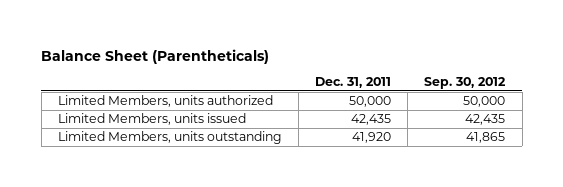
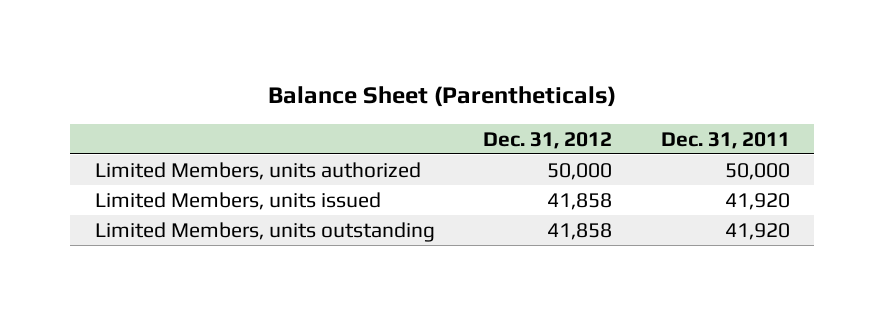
- | Dec. 31, 2011 | Sep. 30, 2012
+ | Dec. 31, 2012 | Dec. 31, 2011
- Limited Members, units issued | 42,435 | 42,435
+ Limited Members, units issued | 41,858 | 41,920

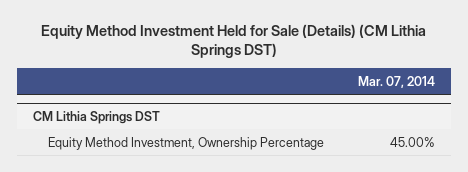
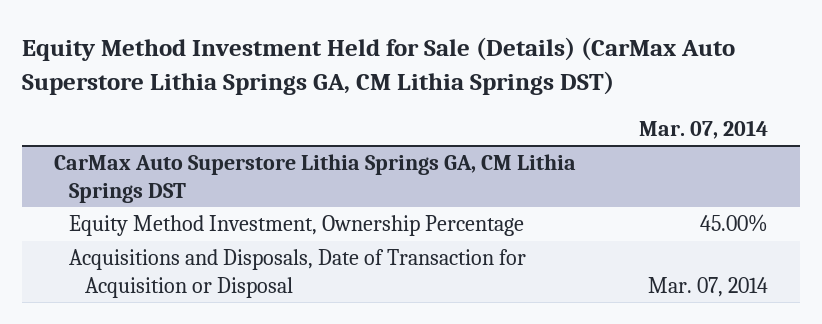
- Equity Method Investment Held for Sale (Details) (CM Lithia Springs DST)
+ Equity Method Investment Held for Sale (Details) (CarMax Auto Superstore Lithia Springs GA, CM Lithia Springs DST)
- CM Lithia Springs DST
+ CarMax Auto Superstore Lithia Springs GA, CM Lithia Springs DST
+ Acquisitions and Disposals, Date of Transaction for Acquisition or Disposal | Mar. 07, 2014

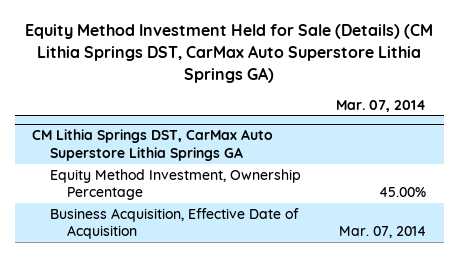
- Equity Method Investment Held for Sale (Details) (CarMax Auto Superstore Lithia Springs GA, CM Lithia Springs DST)
+ Equity Method Investment Held for Sale (Details) (CM Lithia Springs DST, CarMax Auto Superstore Lithia Springs GA)
- CarMax Auto Superstore Lithia Springs GA, CM Lithia Springs DST
+ CM Lithia Springs DST, CarMax Auto Superstore Lithia Springs GA
- Acquisitions and Disposals, Date of Transaction for Acquisition or Disposal | Mar. 07, 2014
+ Business Acquisition, Effective Date of Acquisition | Mar. 07, 2014

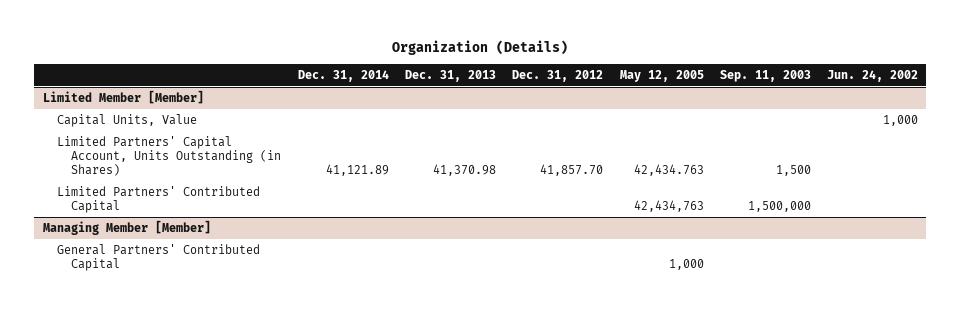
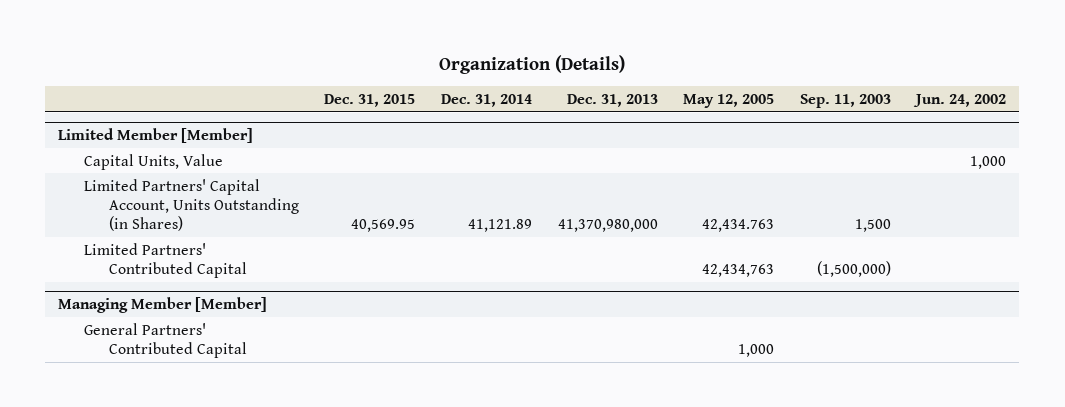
- | Dec. 31, 2014 | Dec. 31, 2013 | Dec. 31, 2012 | May 12, 2005 | Sep. 11, 2003 | Jun. 24, 2002
+ | Dec. 31, 2015 | Dec. 31, 2014 | Dec. 31, 2013 | May 12, 2005 | Sep. 11, 2003 | Jun. 24, 2002
@ Limited Member [Member]
- Limited Partners' Capital Account, Units Outstanding (in Shares) | 41,121.89 | 41,370.98 | 41,857.70 | 42,434.763 | 1,500 |
- Limited Partners' Contributed Capital | | | | 42,434,763 | 1,500,000 |
+ Limited Partners' Capital Account, Units Outstanding (in Shares) | 40,569.95 | 41,121.89 | 41,370,980,000 | 42,434.763 | 1,500 |
+ Limited Partners' Contributed Capital | | | | 42,434,763 | (1,500,000) |

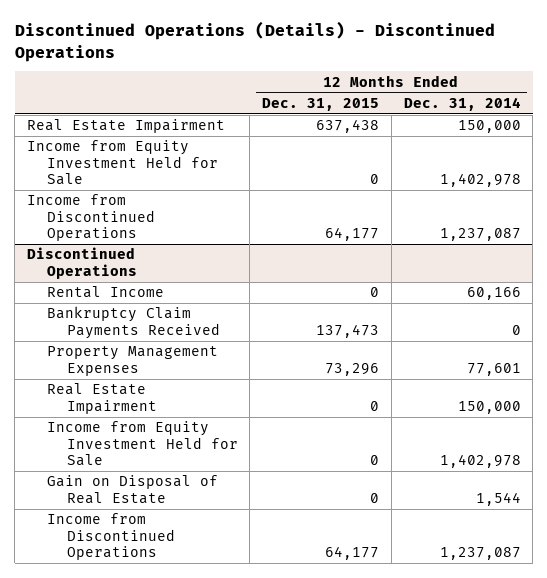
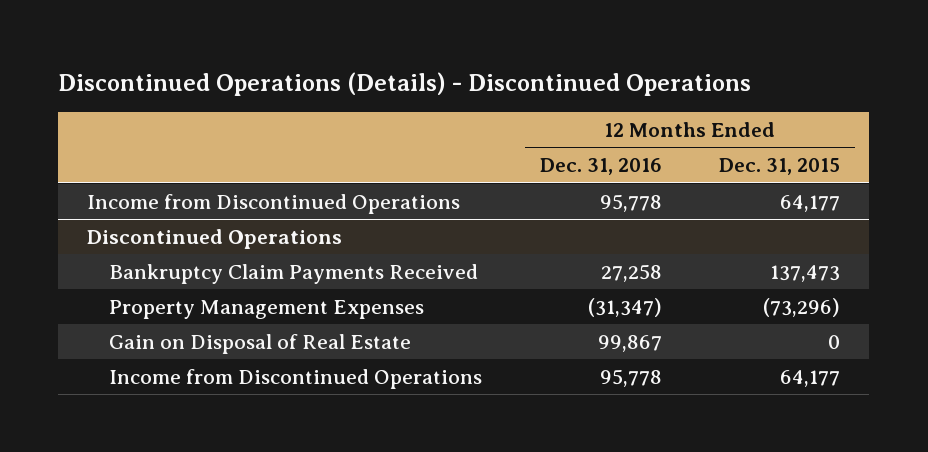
- | 12 Months Ended Dec. 31, 2015 | 12 Months Ended Dec. 31, 2014
+ | 12 Months Ended Dec. 31, 2016 | 12 Months Ended Dec. 31, 2015
- Real Estate Impairment | 637,438 | 150,000
- Income from Equity Investment Held for Sale | 0 | 1,402,978
@ Discontinued Operations
- Rental Income | 0 | 60,166
- Property Management Expenses | 73,296 | 77,601
- Real Estate Impairment | 0 | 150,000
- Income from Equity Investment Held for Sale | 0 | 1,402,978
+ Property Management Expenses | (31,347) | (73,296)

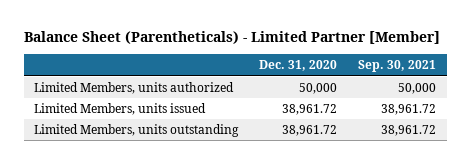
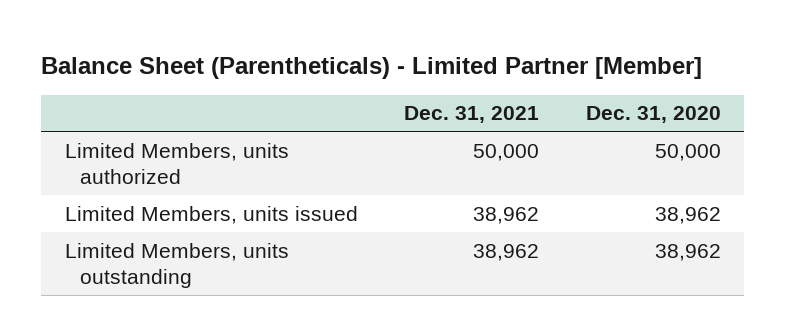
- | Dec. 31, 2020 | Sep. 30, 2021
+ | Dec. 31, 2021 | Dec. 31, 2020
- Limited Members, units issued | 38,961.72 | 38,961.72
- Limited Members, units outstanding | 38,961.72 | 38,961.72
+ Limited Members, units issued | 38,962 | 38,962
+ Limited Members, units outstanding | 38,962 | 38,962

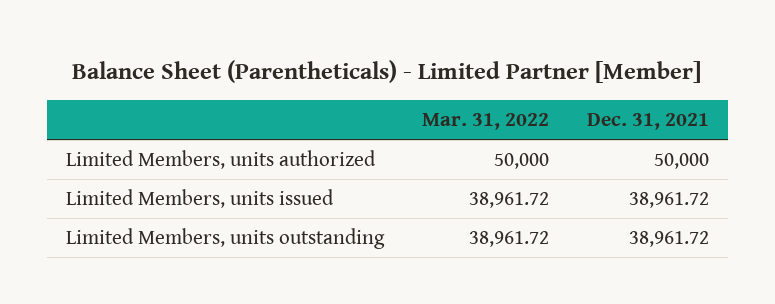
- | Dec. 31, 2021 | Dec. 31, 2020
+ | Mar. 31, 2022 | Dec. 31, 2021
- Limited Members, units issued | 38,962 | 38,962
- Limited Members, units outstanding | 38,962 | 38,962
+ Limited Members, units issued | 38,961.72 | 38,961.72
+ Limited Members, units outstanding | 38,961.72 | 38,961.72

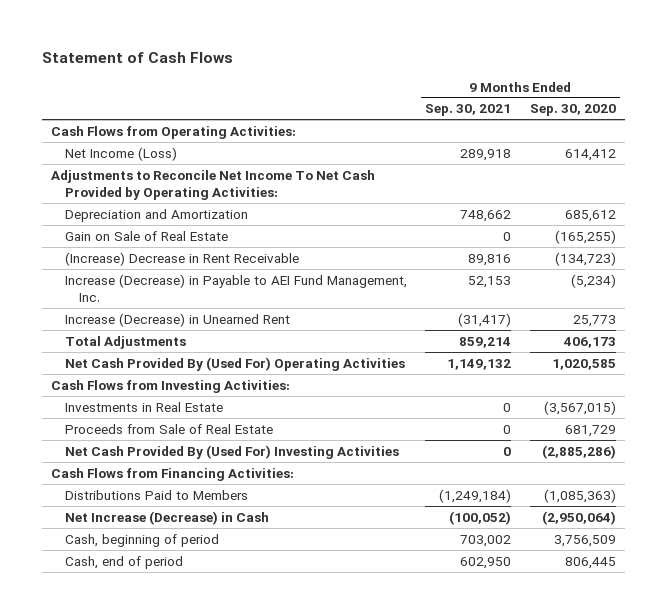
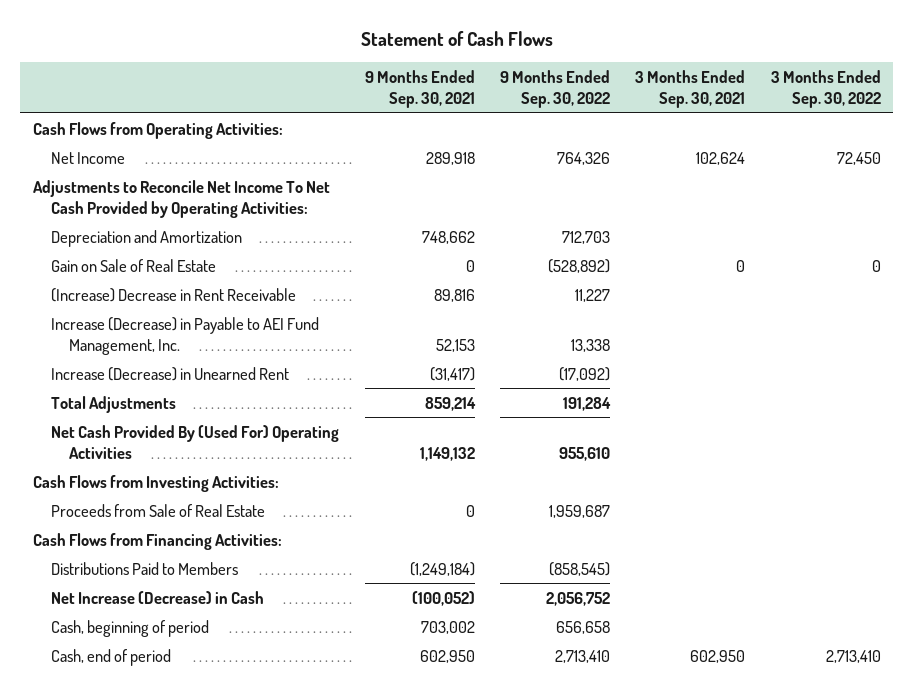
- | 9 Months Ended Sep. 30, 2021 | 9 Months Ended Sep. 30, 2020
+ | 9 Months Ended Sep. 30, 2021 | 9 Months Ended Sep. 30, 2022 | 3 Months Ended Sep. 30, 2021 | 3 Months Ended Sep. 30, 2022
- Net Income (Loss) | 289,918 | 614,412
+ Net Income | 289,918 | 764,326 | 102,624 | 72,450
- Investments in Real Estate | 0 | (3,567,015)
- Net Cash Provided By (Used For) Investing Activities | 0 | (2,885,286)

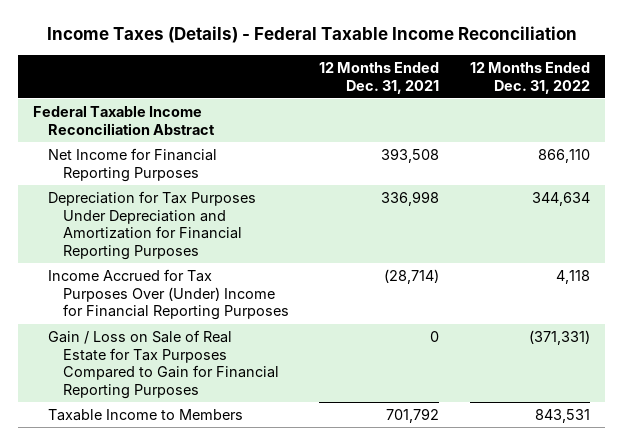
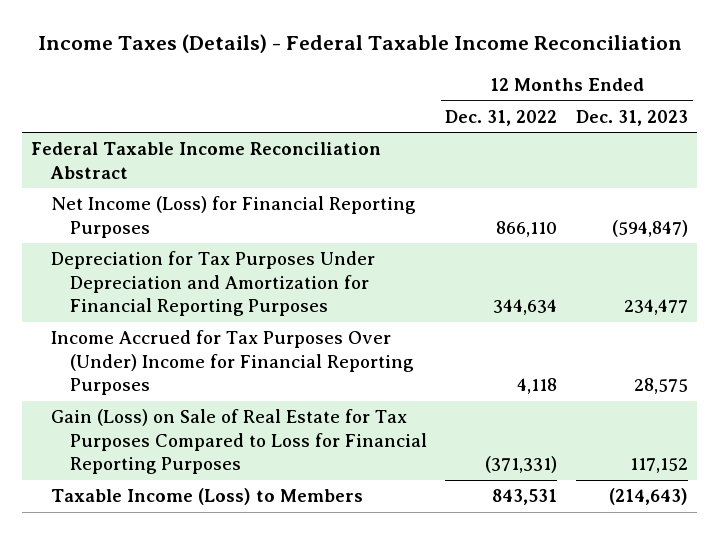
- | 12 Months Ended Dec. 31, 2021 | 12 Months Ended Dec. 31, 2022
+ | 12 Months Ended Dec. 31, 2022 | 12 Months Ended Dec. 31, 2023
- Net Income for Financial Reporting Purposes | 393,508 | 866,110
+ Net Income (Loss) for Financial Reporting Purposes | 866,110 | (594,847)
- Gain / Loss on Sale of Real Estate for Tax Purposes Compared to Gain for Financial Reporting Purposes | 0 | (371,331)
- Taxable Income to Members | 701,792 | 843,531
+ Gain (Loss) on Sale of Real Estate for Tax Purposes Compared to Loss for Financial Reporting Purposes | (371,331) | 117,152
+ Taxable Income (Loss) to Members | 843,531 | (214,643)

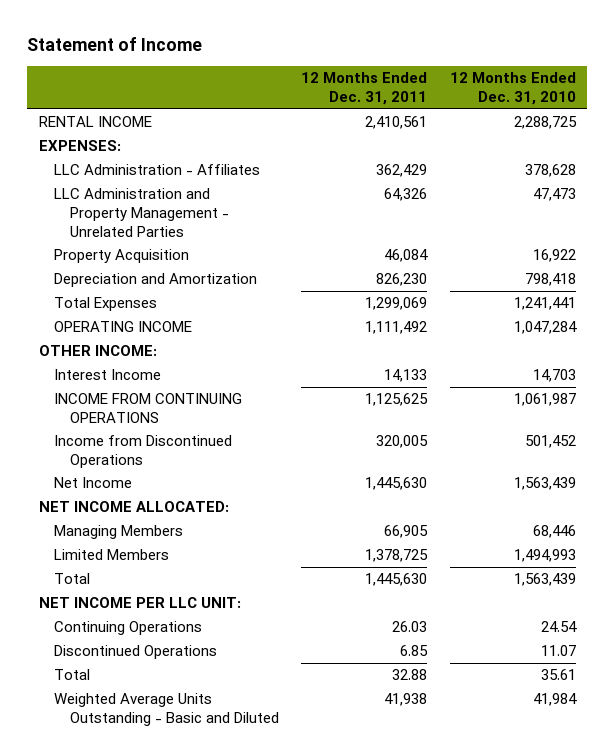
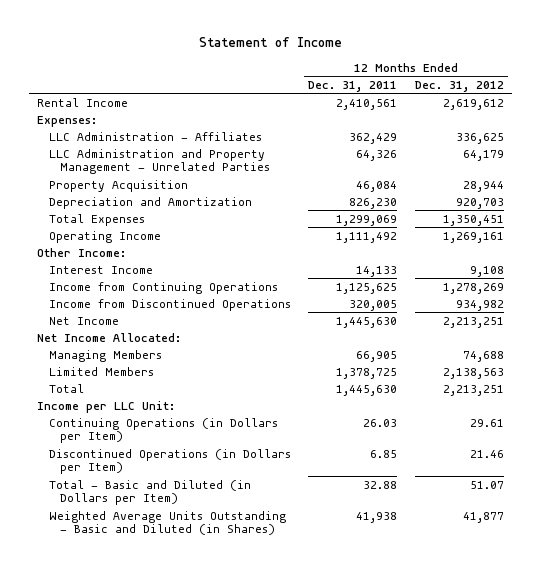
- | 12 Months Ended Dec. 31, 2011 | 12 Months Ended Dec. 31, 2010
+ | 12 Months Ended Dec. 31, 2011 | 12 Months Ended Dec. 31, 2012
- RENTAL INCOME | 2,410,561 | 2,288,725
- EXPENSES:
+ Rental Income | 2,410,561 | 2,619,612
+ Expenses:
- OPERATING INCOME | 1,111,492 | 1,047,284
- OTHER INCOME:
+ Operating Income | 1,111,492 | 1,269,161
+ Other Income:
- INCOME FROM CONTINUING OPERATIONS | 1,125,625 | 1,061,987
+ Income from Continuing Operations | 1,125,625 | 1,278,269
- NET INCOME ALLOCATED:
+ Net Income Allocated:
- NET INCOME PER LLC UNIT:
- Continuing Operations | 26.03 | 24.54
- Discontinued Operations | 6.85 | 11.07
- Total | 32.88 | 35.61
- Weighted Average Units Outstanding - Basic and Diluted | 41,938 | 41,984
+ Income per LLC Unit:
+ Continuing Operations (in Dollars per Item) | 26.03 | 29.61
+ Discontinued Operations (in Dollars per Item) | 6.85 | 21.46
+ Total - Basic and Diluted (in Dollars per Item) | 32.88 | 51.07
+ Weighted Average Units Outstanding - Basic and Diluted (in Shares) | 41,938 | 41,877

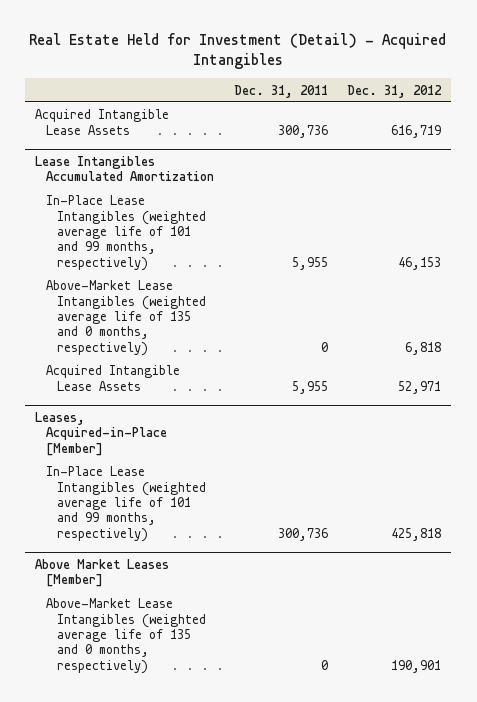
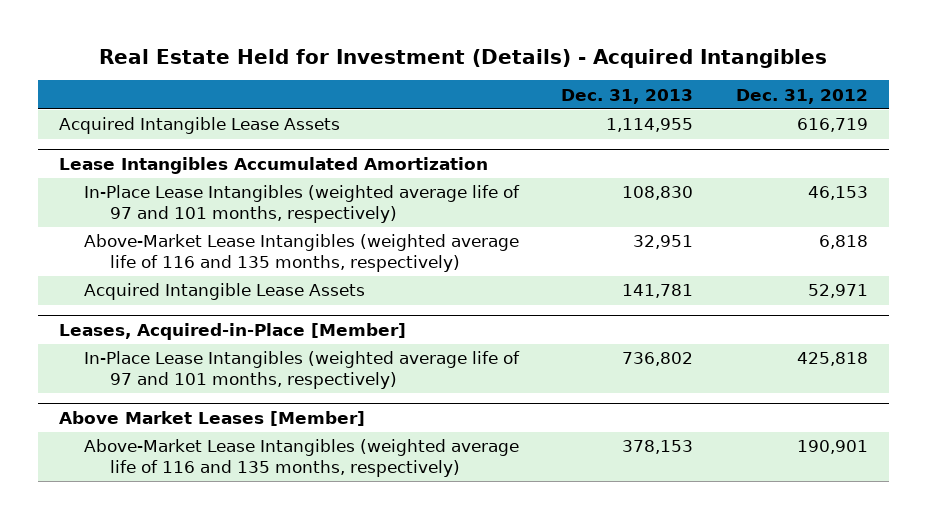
- Real Estate Held for Investment (Detail) - Acquired Intangibles
+ Real Estate Held for Investment (Details) - Acquired Intangibles
- | Dec. 31, 2011 | Dec. 31, 2012
+ | Dec. 31, 2013 | Dec. 31, 2012
@ Lease Intangibles Accumulated Amortization
- In-Place Lease Intangibles (weighted average life of 101 and 99 months, respectively) | 5,955 | 46,153
- Above-Market Lease Intangibles (weighted average life of 135 and 0 months, respectively) | 0 | 6,818
+ In-Place Lease Intangibles (weighted average life of 97 and 101 months, respectively) | 108,830 | 46,153
+ Above-Market Lease Intangibles (weighted average life of 116 and 135 months, respectively) | 32,951 | 6,818
@ Leases, Acquired-in-Place [Member]
- In-Place Lease Intangibles (weighted average life of 101 and 99 months, respectively) | 300,736 | 425,818
+ In-Place Lease Intangibles (weighted average life of 97 and 101 months, respectively) | 736,802 | 425,818
@ Above Market Leases [Member]
- Above-Market Lease Intangibles (weighted average life of 135 and 0 months, respectively) | 0 | 190,901
+ Above-Market Lease Intangibles (weighted average life of 116 and 135 months, respectively) | 378,153 | 190,901

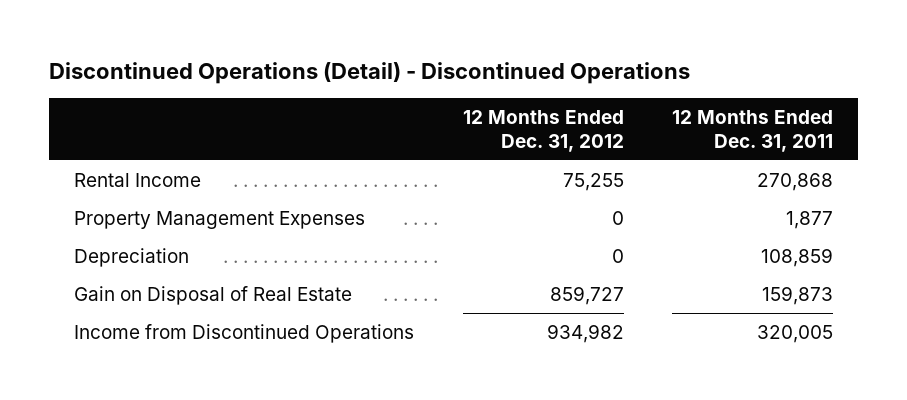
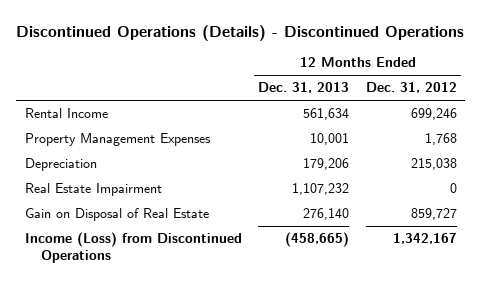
- Discontinued Operations (Detail) - Discontinued Operations
+ Discontinued Operations (Details) - Discontinued Operations
- | 12 Months Ended Dec. 31, 2012 | 12 Months Ended Dec. 31, 2011
+ | 12 Months Ended Dec. 31, 2013 | 12 Months Ended Dec. 31, 2012
- Rental Income | 75,255 | 270,868
- Property Management Expenses | 0 | 1,877
- Depreciation | 0 | 108,859
+ Rental Income | 561,634 | 699,246
+ Property Management Expenses | 10,001 | 1,768
+ Depreciation | 179,206 | 215,038
+ Real Estate Impairment | 1,107,232 | 0
- Income from Discontinued Operations | 934,982 | 320,005
+ Income (Loss) from Discontinued Operations | (458,665) | 1,342,167

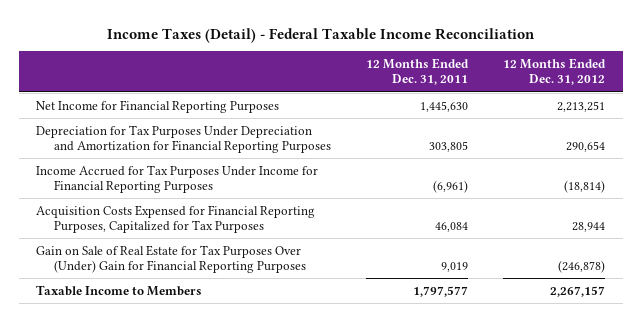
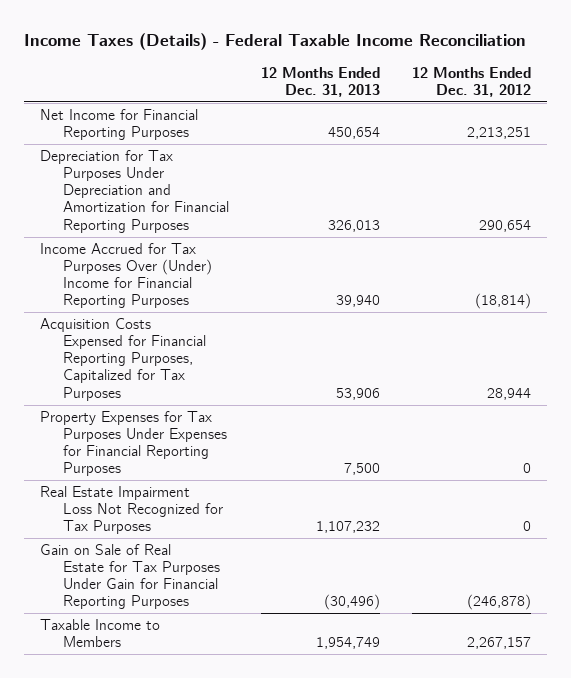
- Income Taxes (Detail) - Federal Taxable Income Reconciliation
+ Income Taxes (Details) - Federal Taxable Income Reconciliation
- | 12 Months Ended Dec. 31, 2011 | 12 Months Ended Dec. 31, 2012
+ | 12 Months Ended Dec. 31, 2013 | 12 Months Ended Dec. 31, 2012
- Income Accrued for Tax Purposes Under Income for Financial Reporting Purposes | (6,961) | (18,814)
+ Income Accrued for Tax Purposes Over (Under) Income for Financial Reporting Purposes | 39,940 | (18,814)
- Gain on Sale of Real Estate for Tax Purposes Over (Under) Gain for Financial Reporting Purposes | 9,019 | (246,878)
+ Property Expenses for Tax Purposes Under Expenses for Financial Reporting Purposes | 7,500 | 0
+ Real Estate Impairment Loss Not Recognized for Tax Purposes | 1,107,232 | 0
+ Gain on Sale of Real Estate for Tax Purposes Under Gain for Financial Reporting Purposes | (30,496) | (246,878)

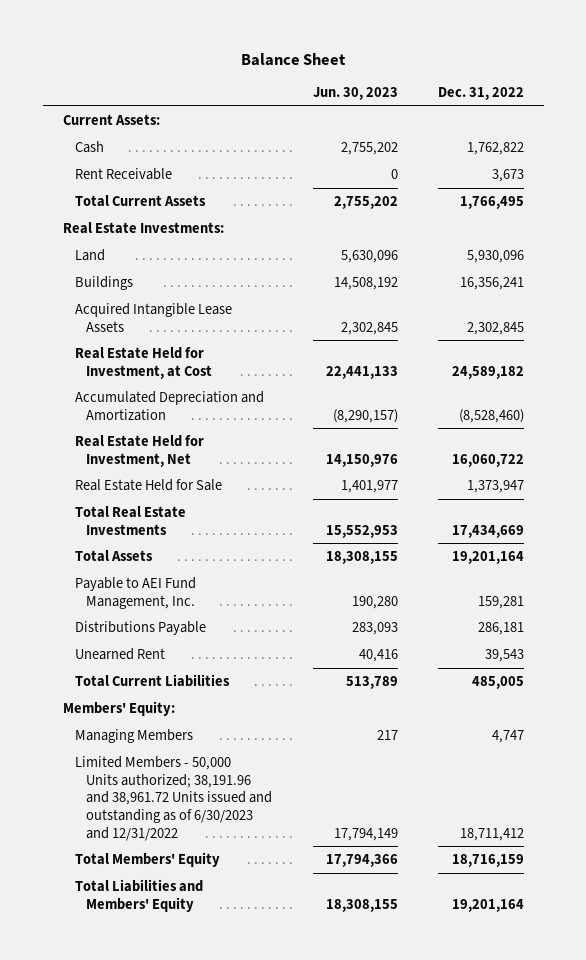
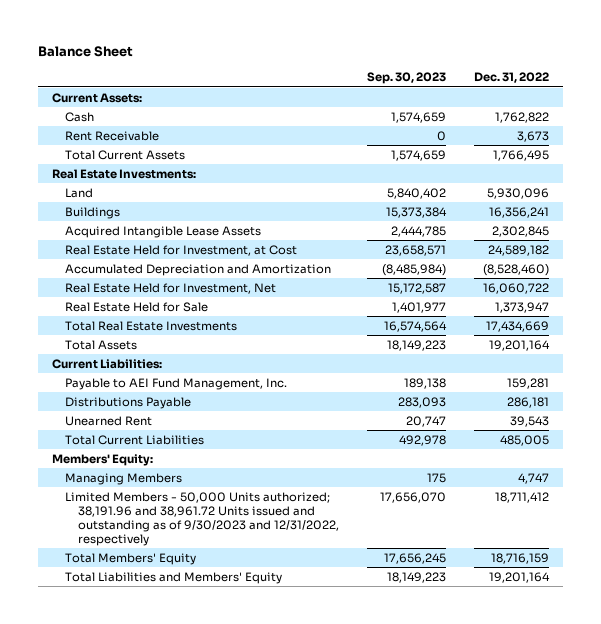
- | Jun. 30, 2023 | Dec. 31, 2022
+ | Sep. 30, 2023 | Dec. 31, 2022
+ Current Liabilities:
- Limited Members - 50,000 Units authorized; 38,191.96 and 38,961.72 Units issued and outstanding as of 6/30/2023 and 12/31/2022 | 17,794,149 | 18,711,412
+ Limited Members - 50,000 Units authorized; 38,191.96 and 38,961.72 Units issued and outstanding as of 9/30/2023 and 12/31/2022, respectively | 17,656,070 | 18,711,412

